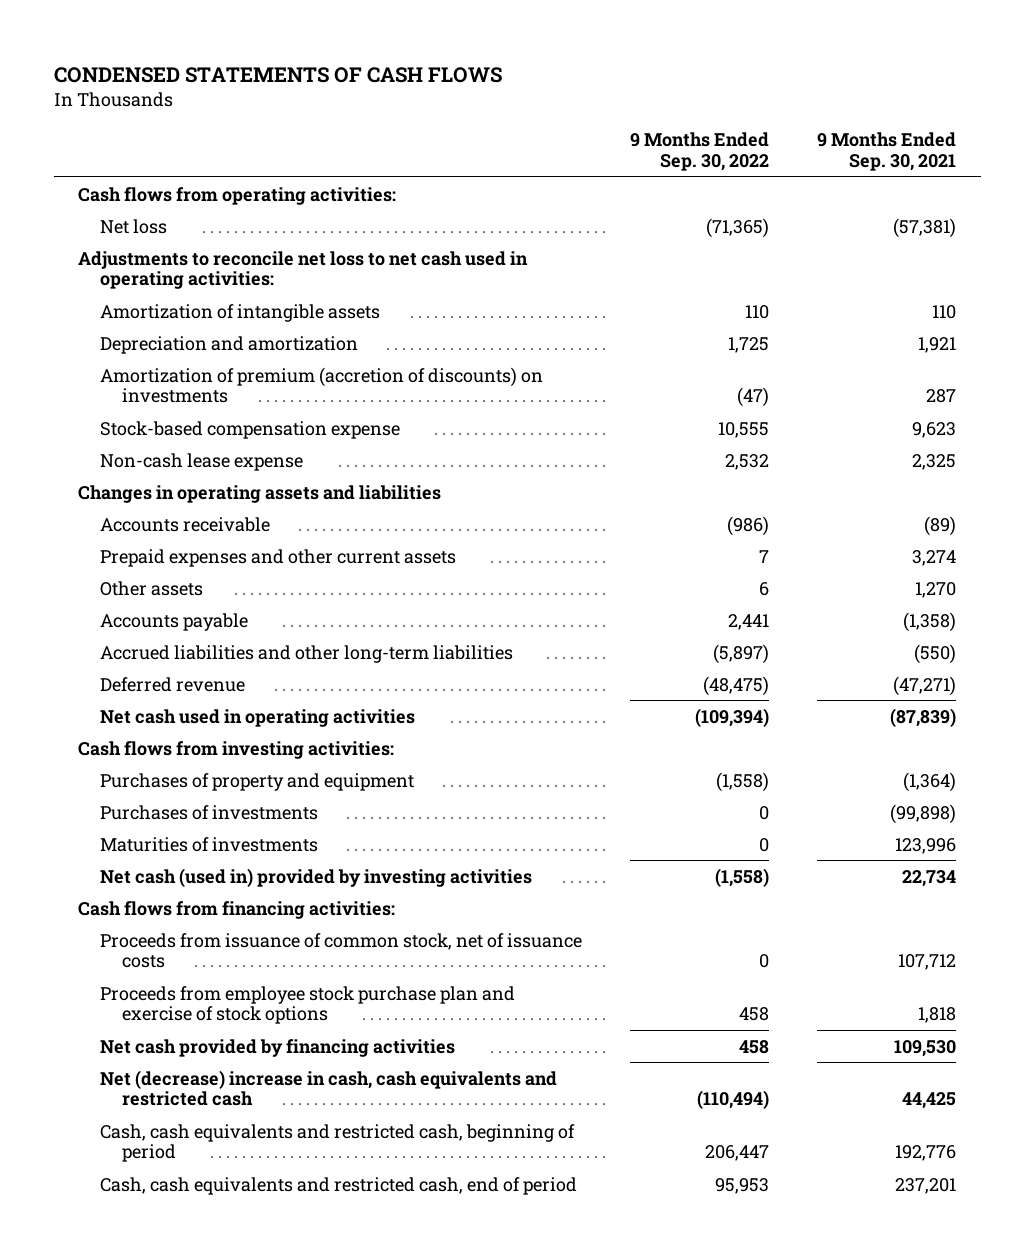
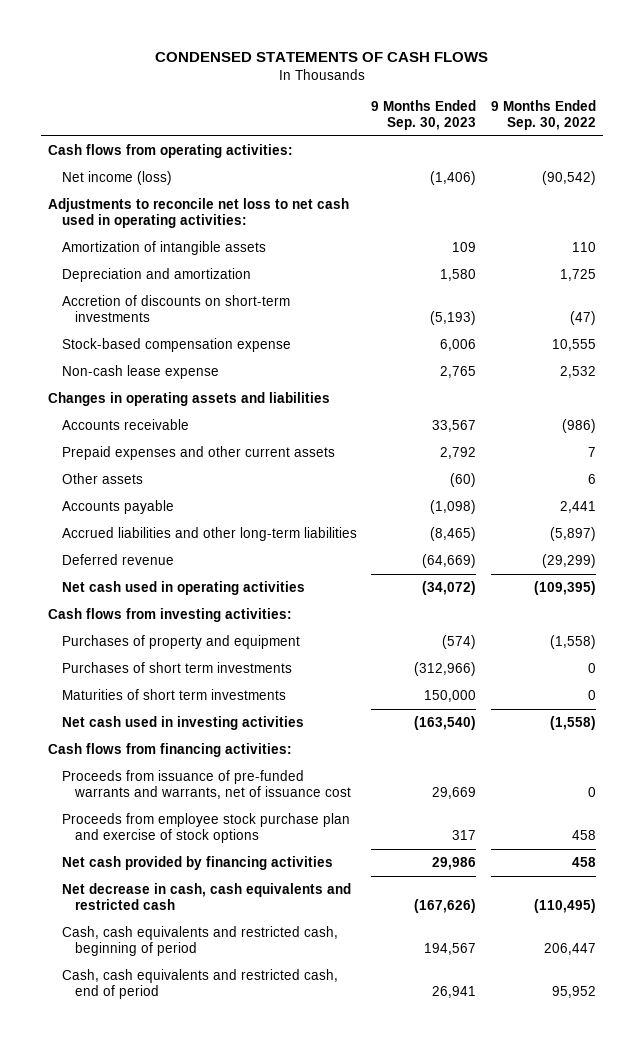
- | 9 Months Ended Sep. 30, 2022 | 9 Months Ended Sep. 30, 2021
+ | 9 Months Ended Sep. 30, 2023 | 9 Months Ended Sep. 30, 2022
- Net loss | (71,365) | (57,381)
+ Net income (loss) | (1,406) | (90,542)
- Amortization of premium (accretion of discounts) on investments | (47) | 287
+ Accretion of discounts on short-term investments | (5,193) | (47)
- Deferred revenue | (48,475) | (47,271)
- Net cash used in operating activities | (109,394) | (87,839)
+ Deferred revenue | (64,669) | (29,299)
+ Net cash used in operating activities | (34,072) | (109,395)
- Purchases of investments | 0 | (99,898)
- Maturities of investments | 0 | 123,996
- Net cash (used in) provided by investing activities | (1,558) | 22,734
+ Purchases of short term investments | (312,966) | 0
+ Maturities of short term investments | 150,000 | 0
+ Net cash used in investing activities | (163,540) | (1,558)
- Proceeds from issuance of common stock, net of issuance costs | 0 | 107,712
+ Proceeds from issuance of pre-funded warrants and warrants, net of issuance cost | 29,669 | 0
- Net (decrease) increase in cash, cash equivalents and restricted cash | (110,494) | 44,425
+ Net decrease in cash, cash equivalents and restricted cash | (167,626) | (110,495)
- Cash, cash equivalents and restricted cash, end of period | 95,953 | 237,201
+ Cash, cash equivalents and restricted cash, end of period | 26,941 | 95,952

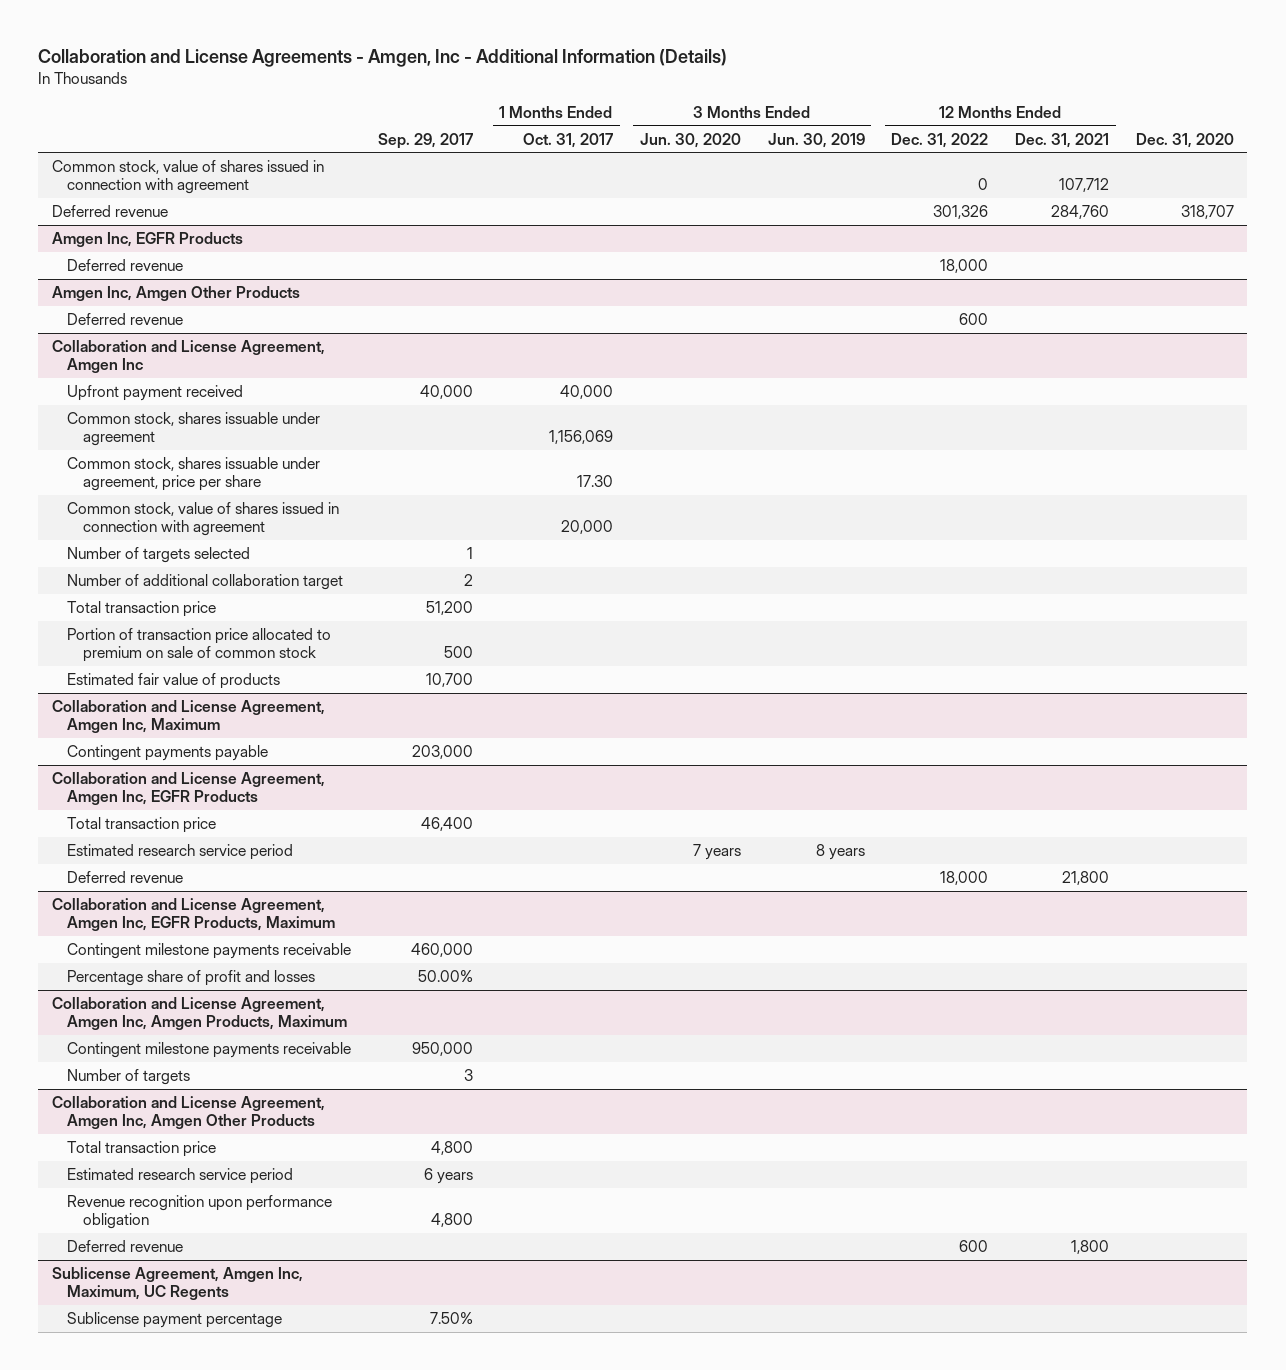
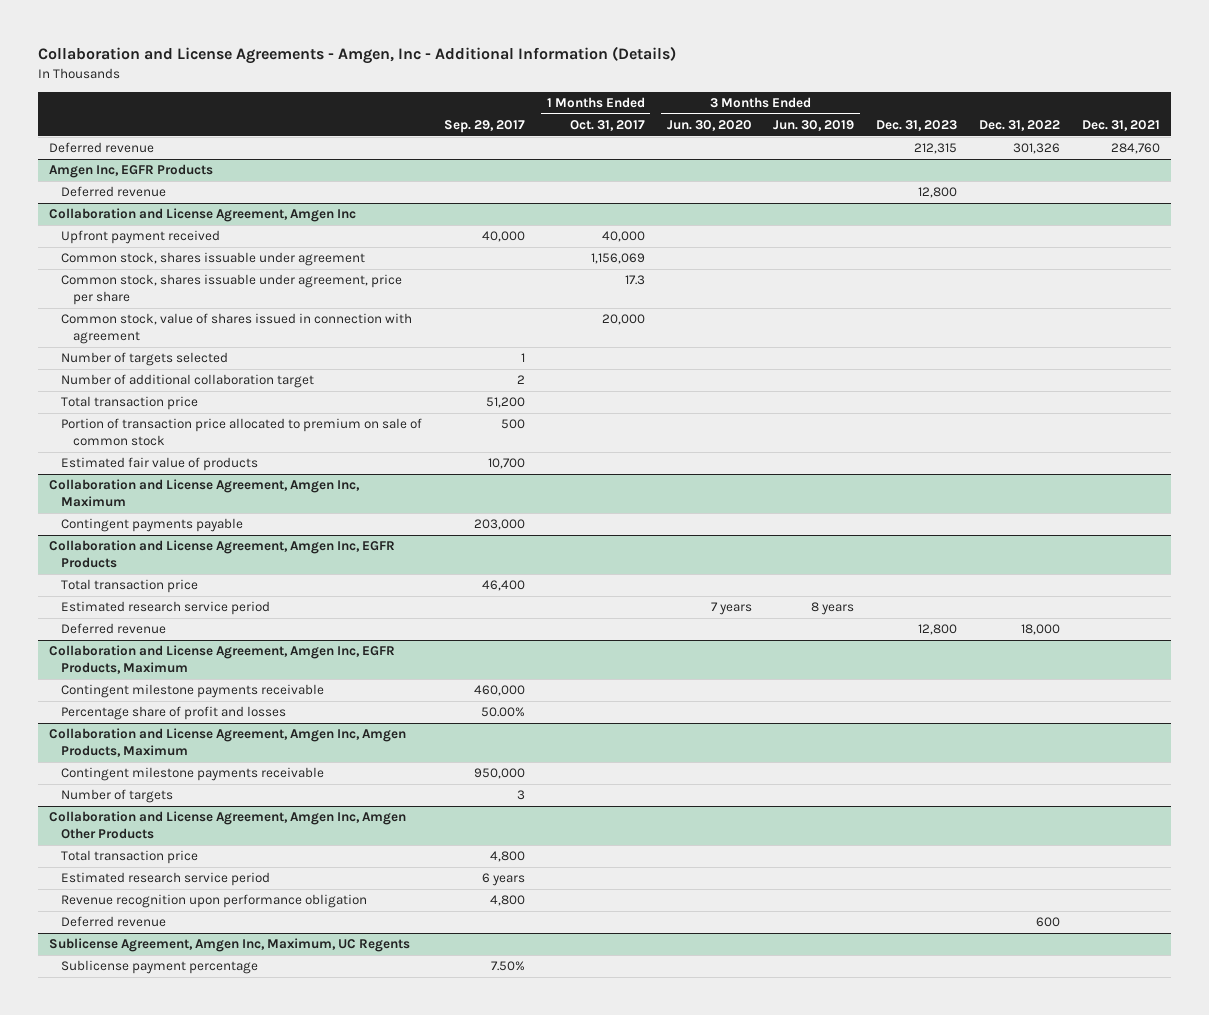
- | Sep. 29, 2017 | 1 Months Ended Oct. 31, 2017 | 3 Months Ended Jun. 30, 2020 | 3 Months Ended Jun. 30, 2019 | 12 Months Ended Dec. 31, 2022 | 12 Months Ended Dec. 31, 2021 | Dec. 31, 2020
+ | Sep. 29, 2017 | 1 Months Ended Oct. 31, 2017 | 3 Months Ended Jun. 30, 2020 | 3 Months Ended Jun. 30, 2019 | Dec. 31, 2023 | Dec. 31, 2022 | Dec. 31, 2021
- Common stock, value of shares issued in connection with agreement | | | | | 0 | 107,712 |
- Amgen Inc, Amgen Other Products
- Deferred revenue | | | | | 600 | |
@ Collaboration and License Agreement, Amgen Inc
- Common stock, shares issuable under agreement, price per share | | 17.30 | | | | |
+ Common stock, shares issuable under agreement, price per share | | 17.3 | | | | |

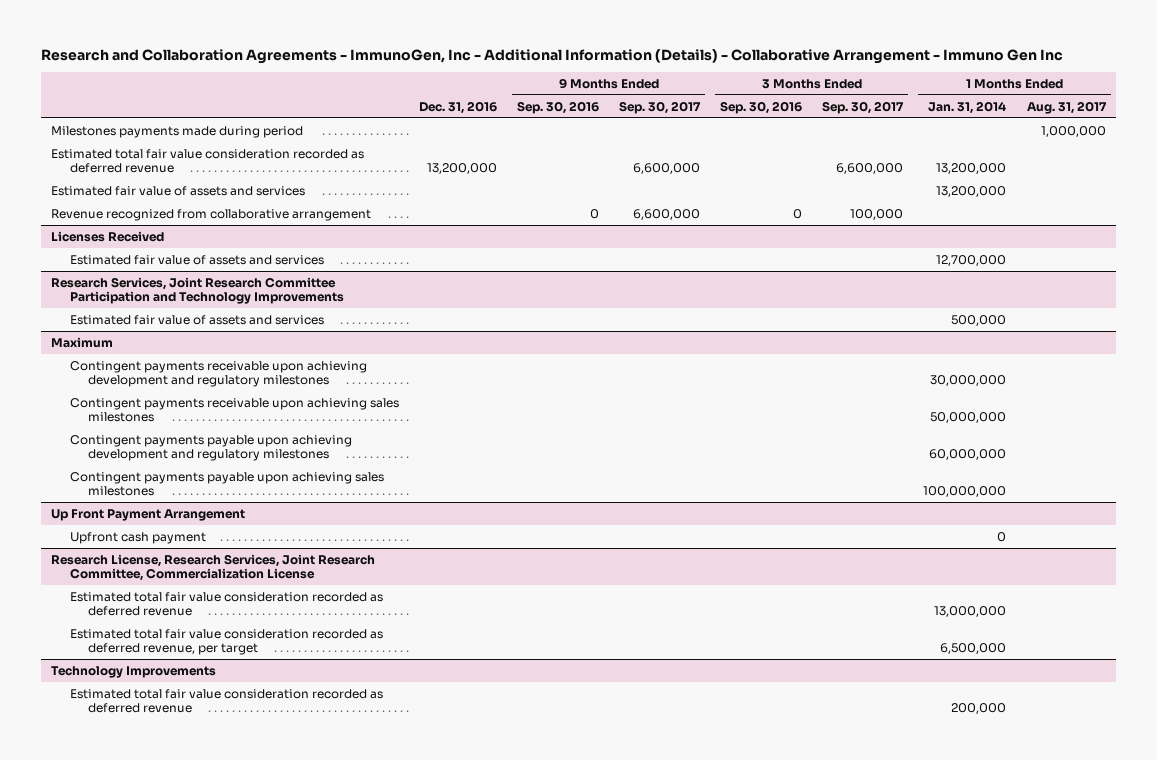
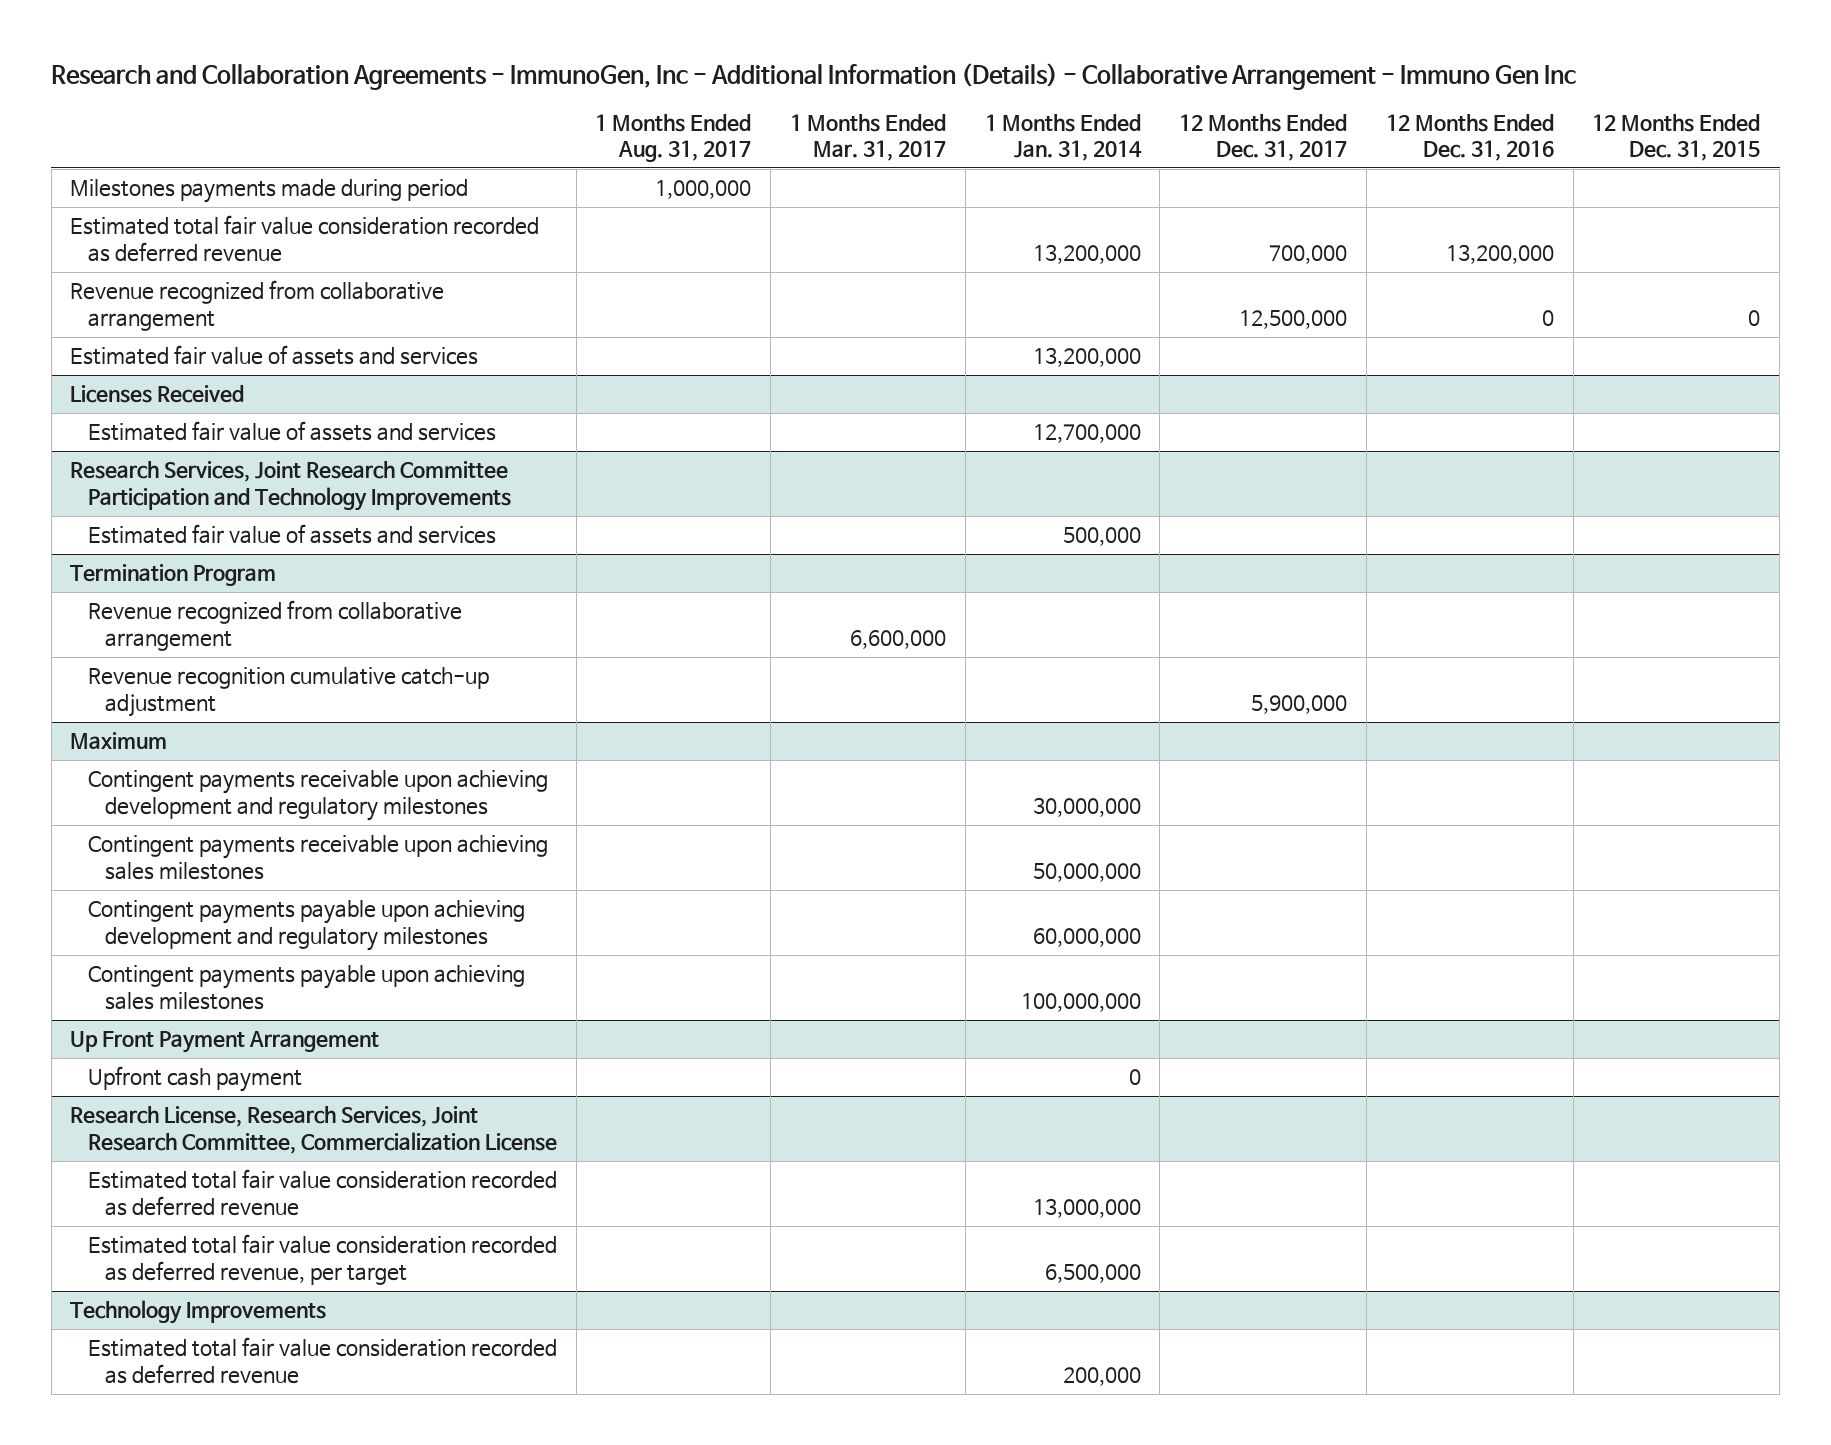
- | Dec. 31, 2016 | 9 Months Ended Sep. 30, 2016 | 9 Months Ended Sep. 30, 2017 | 3 Months Ended Sep. 30, 2016 | 3 Months Ended Sep. 30, 2017 | 1 Months Ended Jan. 31, 2014 | 1 Months Ended Aug. 31, 2017
+ | 1 Months Ended Aug. 31, 2017 | 1 Months Ended Mar. 31, 2017 | 1 Months Ended Jan. 31, 2014 | 12 Months Ended Dec. 31, 2017 | 12 Months Ended Dec. 31, 2016 | 12 Months Ended Dec. 31, 2015
moved down: Estimated fair value of assets and services | | | 13,200,000 | | |
+ Termination Program
+ Revenue recognized from collaborative arrangement | | 6,600,000 | | | |
+ Revenue recognition cumulative catch-up adjustment | | | | 5,900,000 | |

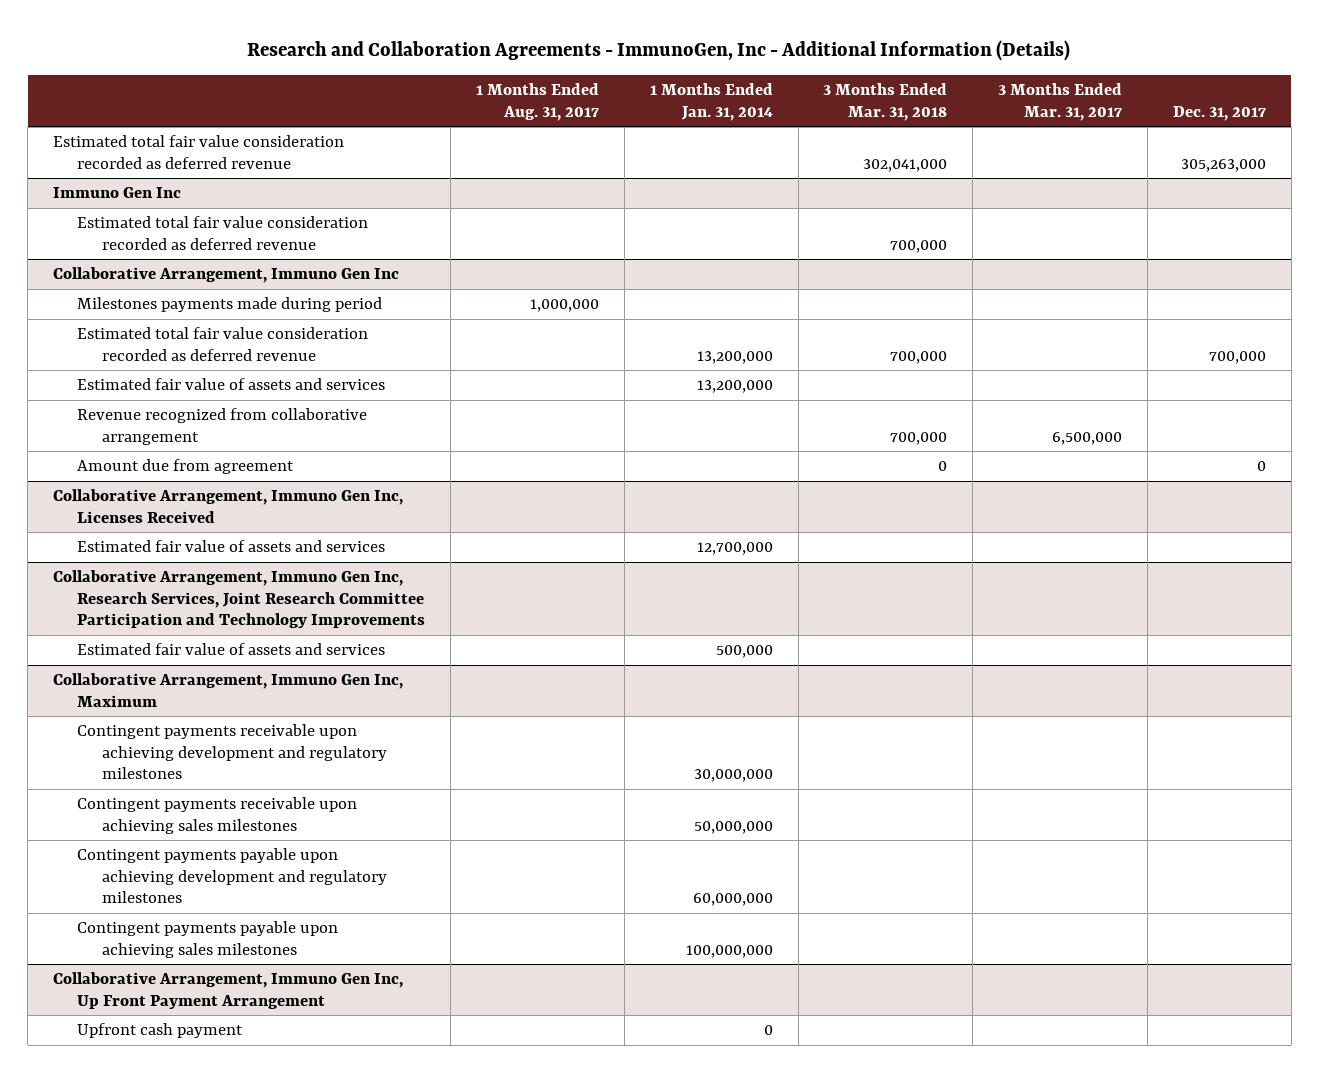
- Research and Collaboration Agreements - ImmunoGen, Inc - Additional Information (Details) - Collaborative Arrangement - Immuno Gen Inc
+ Research and Collaboration Agreements - ImmunoGen, Inc - Additional Information (Details)
- | 1 Months Ended Aug. 31, 2017 | 1 Months Ended Mar. 31, 2017 | 1 Months Ended Jan. 31, 2014 | 12 Months Ended Dec. 31, 2017 | 12 Months Ended Dec. 31, 2016 | 12 Months Ended Dec. 31, 2015
+ | 1 Months Ended Aug. 31, 2017 | 1 Months Ended Jan. 31, 2014 | 3 Months Ended Mar. 31, 2018 | 3 Months Ended Mar. 31, 2017 | Dec. 31, 2017
+ Estimated total fair value consideration recorded as deferred revenue | | | 302,041,000 | | 305,263,000
+ Immuno Gen Inc
+ Estimated total fair value consideration recorded as deferred revenue | | | 700,000 | |
+ Collaborative Arrangement, Immuno Gen Inc
- Revenue recognized from collaborative arrangement | | | | 12,500,000 | 0 | 0
- Licenses Received
+ Revenue recognized from collaborative arrangement | | | 700,000 | 6,500,000 |
+ Amount due from agreement | | | 0 | | 0
+ Collaborative Arrangement, Immuno Gen Inc, Licenses Received
- Research Services, Joint Research Committee Participation and Technology Improvements
+ Collaborative Arrangement, Immuno Gen Inc, Research Services, Joint Research Committee Participation and Technology Improvements
- Termination Program
- Revenue recognized from collaborative arrangement | | 6,600,000 | | | |
- Revenue recognition cumulative catch-up adjustment | | | | 5,900,000 | |
- Maximum
+ Collaborative Arrangement, Immuno Gen Inc, Maximum
- Up Front Payment Arrangement
+ Collaborative Arrangement, Immuno Gen Inc, Up Front Payment Arrangement
- Research License, Research Services, Joint Research Committee, Commercialization License
- Estimated total fair value consideration recorded as deferred revenue | | | 13,000,000 | | |
- Estimated total fair value consideration recorded as deferred revenue, per target | | | 6,500,000 | | |
- Technology Improvements
- Estimated total fair value consideration recorded as deferred revenue | | | 200,000 | | |

